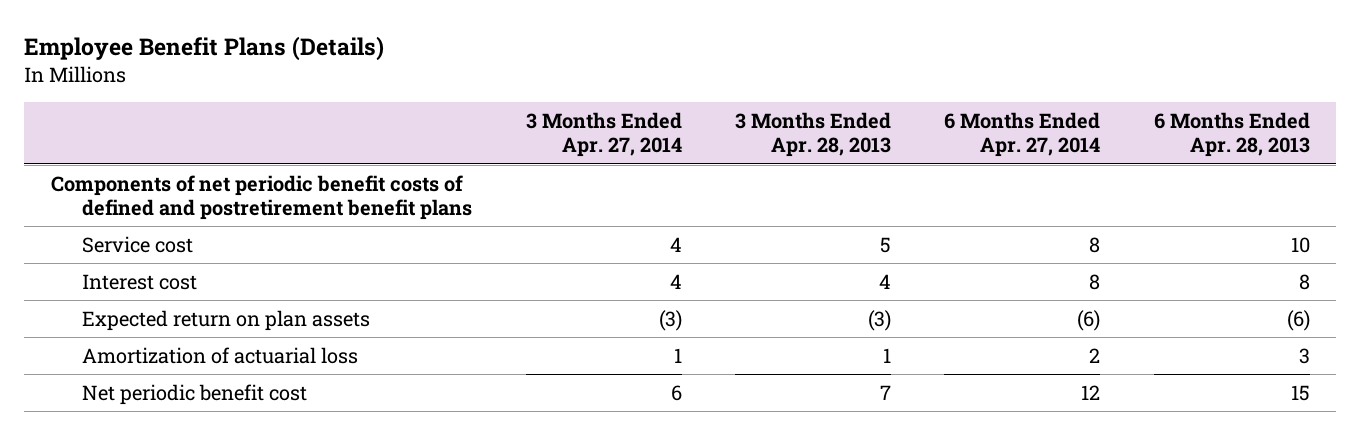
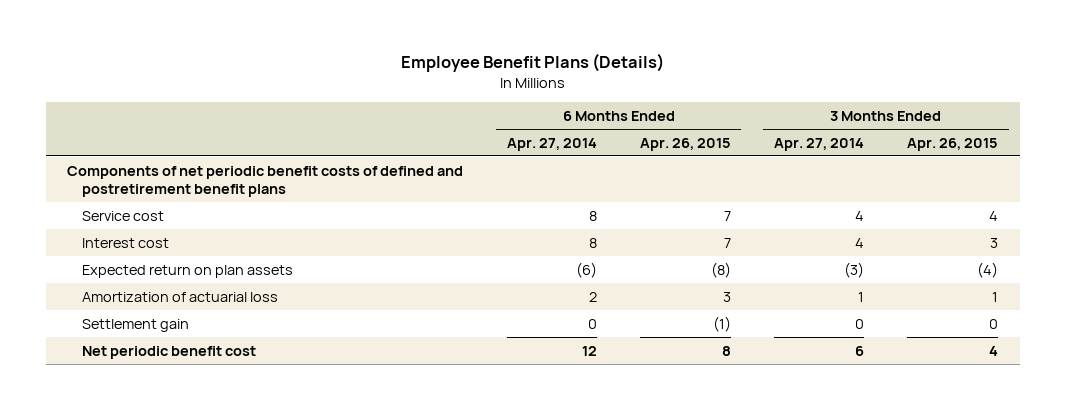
- | 3 Months Ended Apr. 27, 2014 | 3 Months Ended Apr. 28, 2013 | 6 Months Ended Apr. 27, 2014 | 6 Months Ended Apr. 28, 2013
+ | 6 Months Ended Apr. 27, 2014 | 6 Months Ended Apr. 26, 2015 | 3 Months Ended Apr. 27, 2014 | 3 Months Ended Apr. 26, 2015
+ Settlement gain | 0 | (1) | 0 | 0

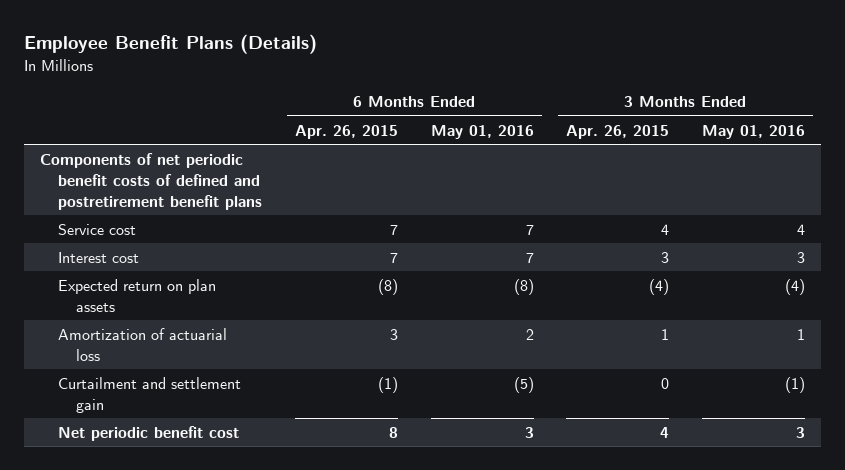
- | 6 Months Ended Apr. 27, 2014 | 6 Months Ended Apr. 26, 2015 | 3 Months Ended Apr. 27, 2014 | 3 Months Ended Apr. 26, 2015
+ | 6 Months Ended Apr. 26, 2015 | 6 Months Ended May 01, 2016 | 3 Months Ended Apr. 26, 2015 | 3 Months Ended May 01, 2016
- Settlement gain | 0 | (1) | 0 | 0
+ Curtailment and settlement gain | (1) | (5) | 0 | (1)

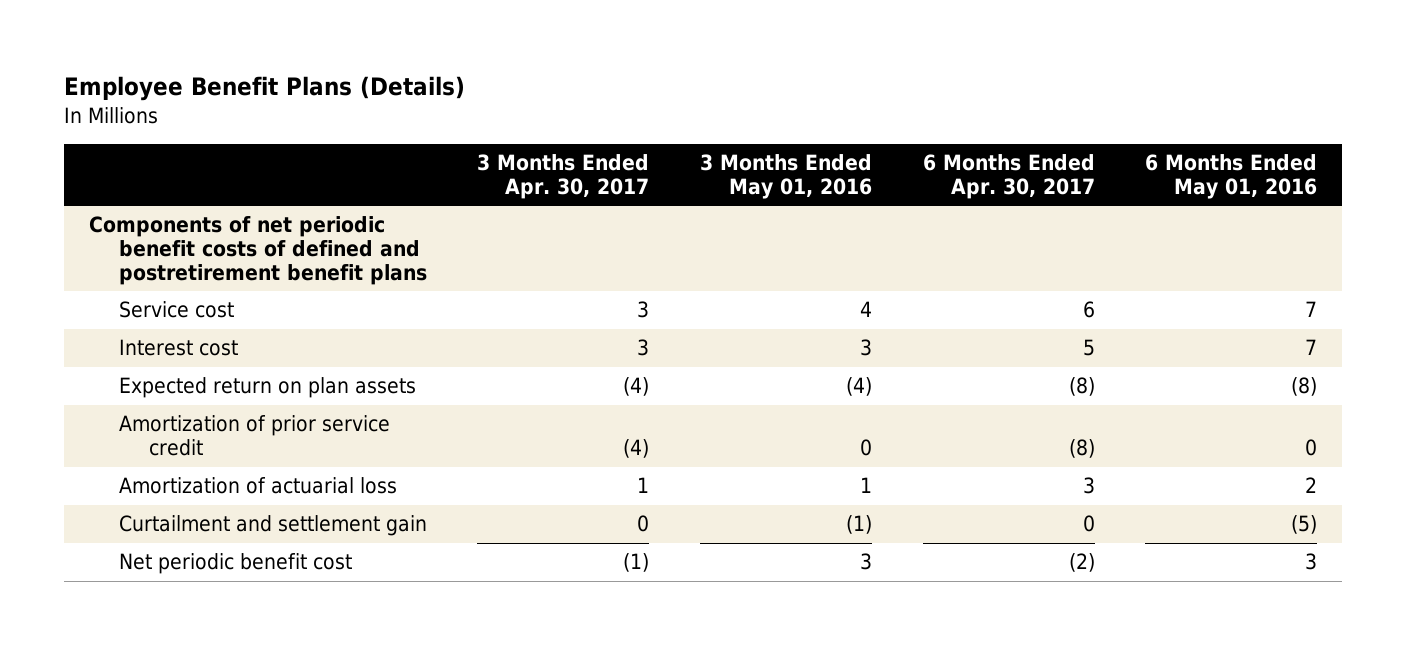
- | 6 Months Ended Apr. 26, 2015 | 6 Months Ended May 01, 2016 | 3 Months Ended Apr. 26, 2015 | 3 Months Ended May 01, 2016
+ | 3 Months Ended Apr. 30, 2017 | 3 Months Ended May 01, 2016 | 6 Months Ended Apr. 30, 2017 | 6 Months Ended May 01, 2016
+ Amortization of prior service credit | (4) | 0 | (8) | 0

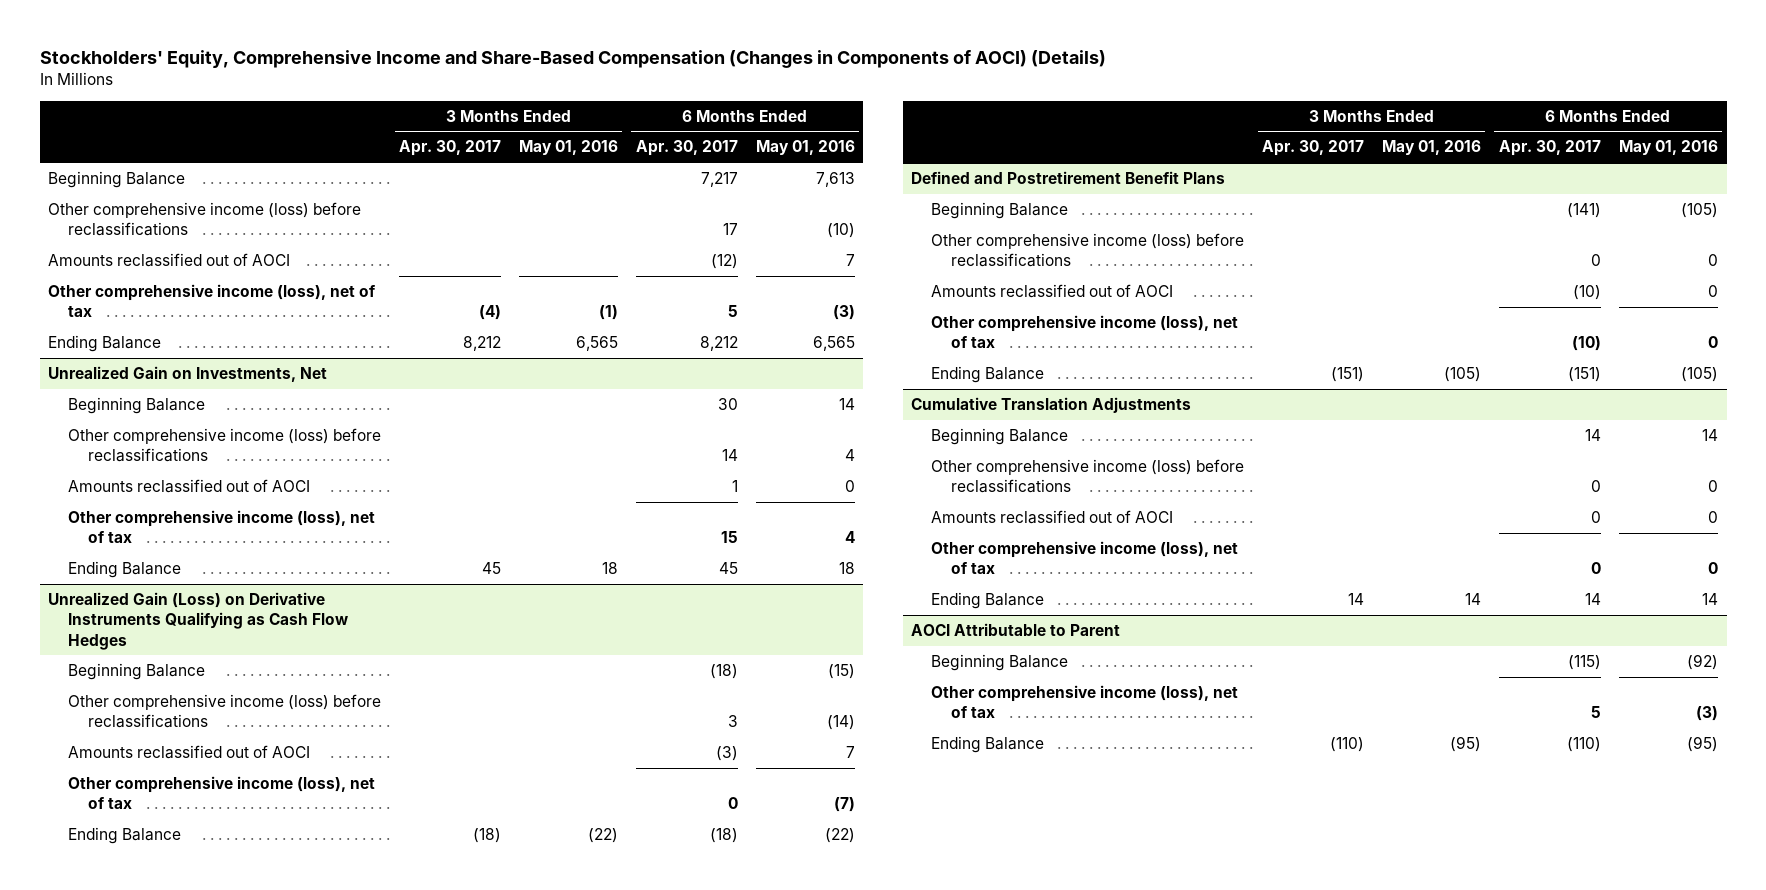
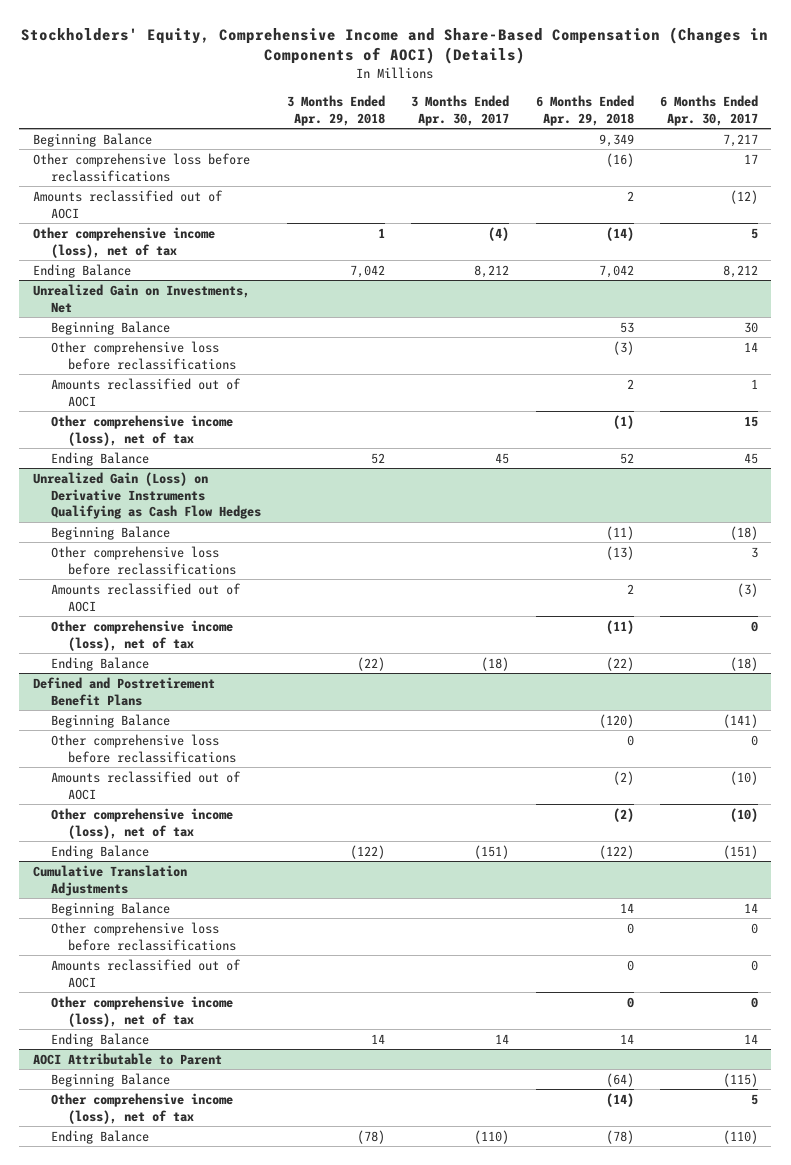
- | 3 Months Ended Apr. 30, 2017 | 3 Months Ended May 01, 2016 | 6 Months Ended Apr. 30, 2017 | 6 Months Ended May 01, 2016
+ | 3 Months Ended Apr. 29, 2018 | 3 Months Ended Apr. 30, 2017 | 6 Months Ended Apr. 29, 2018 | 6 Months Ended Apr. 30, 2017
- Other comprehensive income (loss) before reclassifications | | | 17 | (10)
+ Other comprehensive loss before reclassifications | | | (16) | 17
@ Unrealized Gain on Investments, Net
- Other comprehensive income (loss) before reclassifications | | | 14 | 4
+ Other comprehensive loss before reclassifications | | | (3) | 14
@ Unrealized Gain (Loss) on Derivative Instruments Qualifying as Cash Flow Hedges
- Other comprehensive income (loss) before reclassifications | | | 3 | (14)
+ Other comprehensive loss before reclassifications | | | (13) | 3
@ Defined and Postretirement Benefit Plans
- Other comprehensive income (loss) before reclassifications | | | 0 | 0
+ Other comprehensive loss before reclassifications | | | 0 | 0
@ Cumulative Translation Adjustments
- Other comprehensive income (loss) before reclassifications | | | 0 | 0
+ Other comprehensive loss before reclassifications | | | 0 | 0

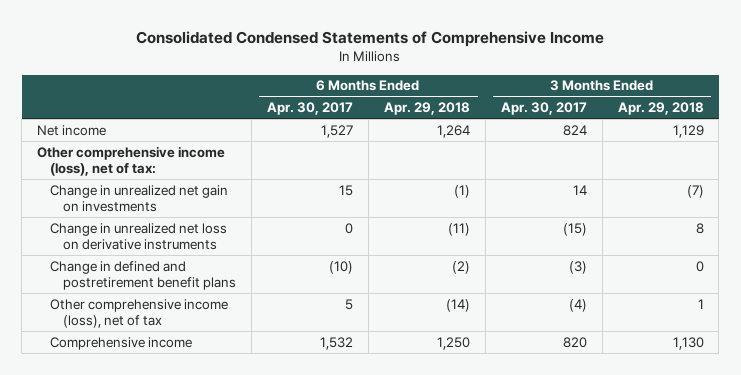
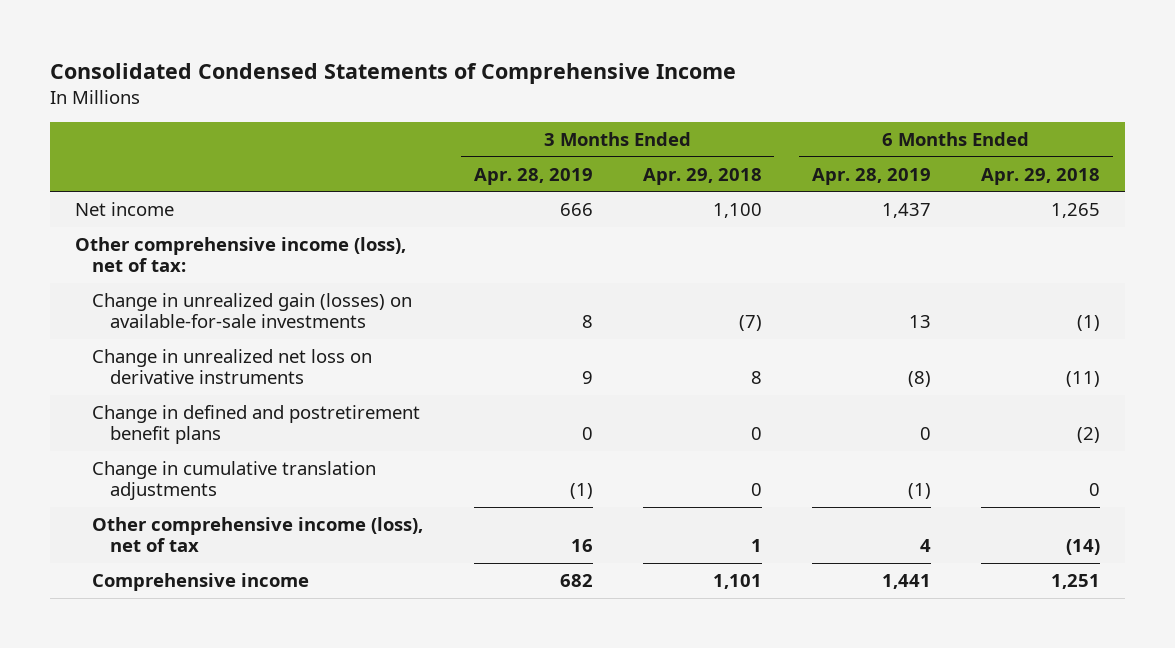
- | 6 Months Ended Apr. 30, 2017 | 6 Months Ended Apr. 29, 2018 | 3 Months Ended Apr. 30, 2017 | 3 Months Ended Apr. 29, 2018
+ | 3 Months Ended Apr. 28, 2019 | 3 Months Ended Apr. 29, 2018 | 6 Months Ended Apr. 28, 2019 | 6 Months Ended Apr. 29, 2018
- Net income | 1,527 | 1,264 | 824 | 1,129
+ Net income | 666 | 1,100 | 1,437 | 1,265
- Change in unrealized net gain on investments | 15 | (1) | 14 | (7)
+ Change in unrealized gain (losses) on available-for-sale investments | 8 | (7) | 13 | (1)
+ Change in cumulative translation adjustments | (1) | 0 | (1) | 0
- Comprehensive income | 1,532 | 1,250 | 820 | 1,130
+ Comprehensive income | 682 | 1,101 | 1,441 | 1,251

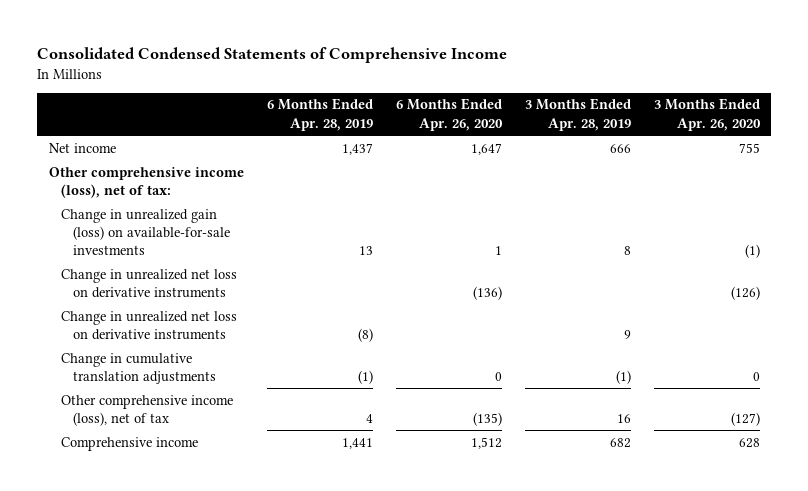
- | 3 Months Ended Apr. 28, 2019 | 3 Months Ended Apr. 29, 2018 | 6 Months Ended Apr. 28, 2019 | 6 Months Ended Apr. 29, 2018
+ | 6 Months Ended Apr. 28, 2019 | 6 Months Ended Apr. 26, 2020 | 3 Months Ended Apr. 28, 2019 | 3 Months Ended Apr. 26, 2020
- Change in unrealized gain (losses) on available-for-sale investments | 8 | (7) | 13 | (1)
+ Change in unrealized gain (loss) on available-for-sale investments | 13 | 1 | 8 | (1)
+ Change in unrealized net loss on derivative instruments | | (136) | | (126)
- Change in defined and postretirement benefit plans | 0 | 0 | 0 | (2)

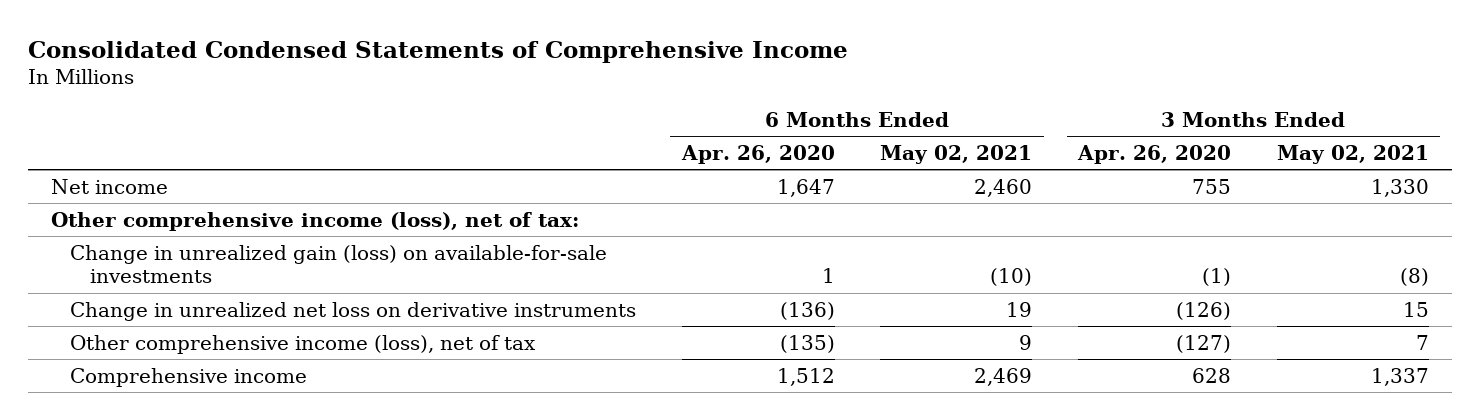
- | 6 Months Ended Apr. 28, 2019 | 6 Months Ended Apr. 26, 2020 | 3 Months Ended Apr. 28, 2019 | 3 Months Ended Apr. 26, 2020
+ | 6 Months Ended Apr. 26, 2020 | 6 Months Ended May 02, 2021 | 3 Months Ended Apr. 26, 2020 | 3 Months Ended May 02, 2021
- Change in unrealized net loss on derivative instruments | (8) | | 9 |
- Change in cumulative translation adjustments | (1) | 0 | (1) | 0

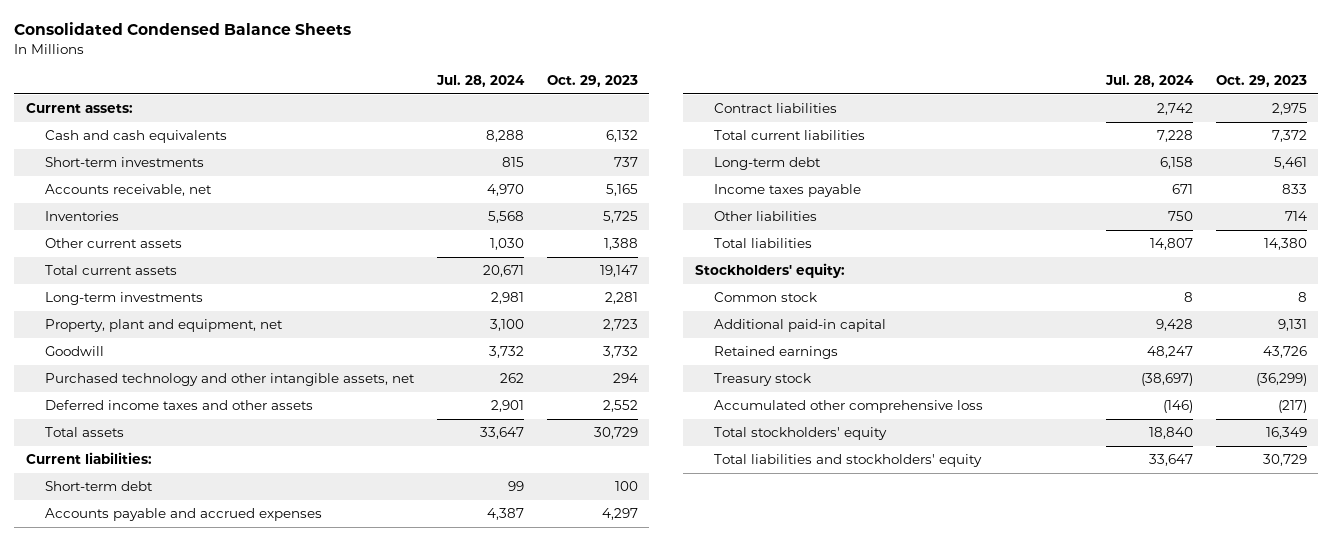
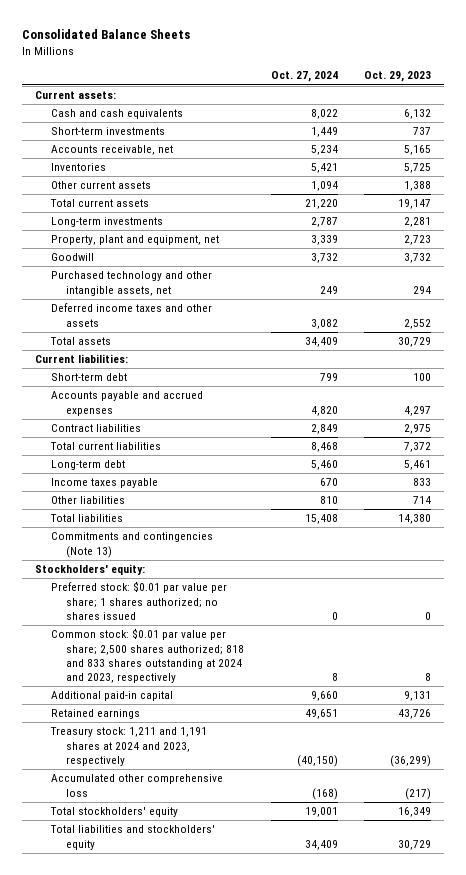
- Consolidated Condensed Balance Sheets
+ Consolidated Balance Sheets
- | Jul. 28, 2024 | Oct. 29, 2023
+ | Oct. 27, 2024 | Oct. 29, 2023
+ Commitments and contingencies (Note 13)
- Common stock | 8 | 8
+ Preferred stock: $0.01 par value per share; 1 shares authorized; no shares issued | 0 | 0
+ Common stock: $0.01 par value per share; 2,500 shares authorized; 818 and 833 shares outstanding at 2024 and 2023, respectively | 8 | 8
- Treasury stock | (38,697) | (36,299)
+ Treasury stock: 1,211 and 1,191 shares at 2024 and 2023, respectively | (40,150) | (36,299)

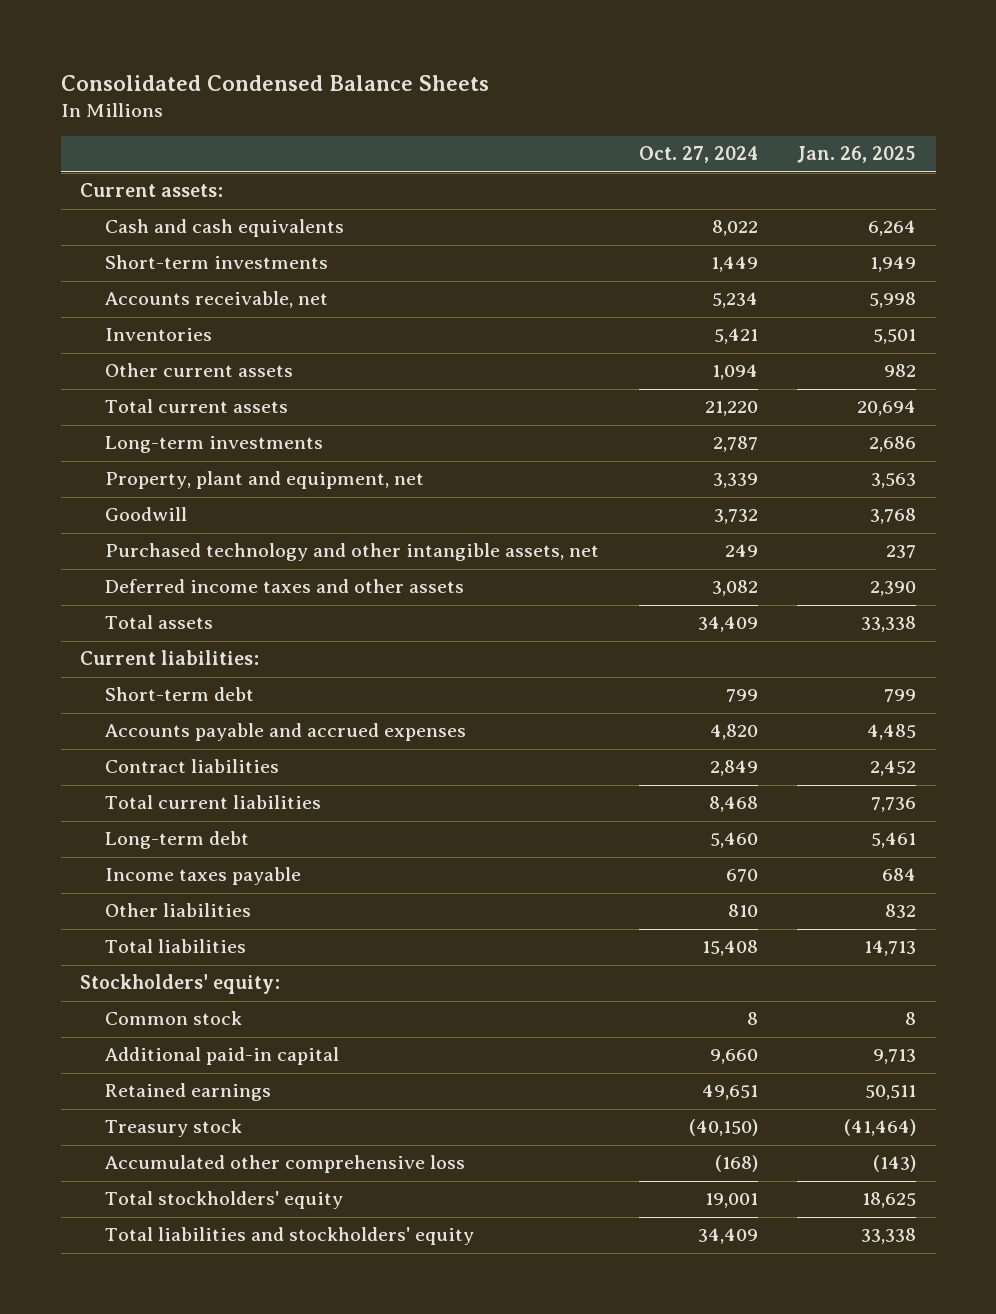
- Consolidated Balance Sheets
+ Consolidated Condensed Balance Sheets
- | Oct. 27, 2024 | Oct. 29, 2023
+ | Oct. 27, 2024 | Jan. 26, 2025
- Commitments and contingencies (Note 13)
- Preferred stock: $0.01 par value per share; 1 shares authorized; no shares issued | 0 | 0
- Common stock: $0.01 par value per share; 2,500 shares authorized; 818 and 833 shares outstanding at 2024 and 2023, respectively | 8 | 8
+ Common stock | 8 | 8
- Treasury stock: 1,211 and 1,191 shares at 2024 and 2023, respectively | (40,150) | (36,299)
+ Treasury stock | (40,150) | (41,464)

